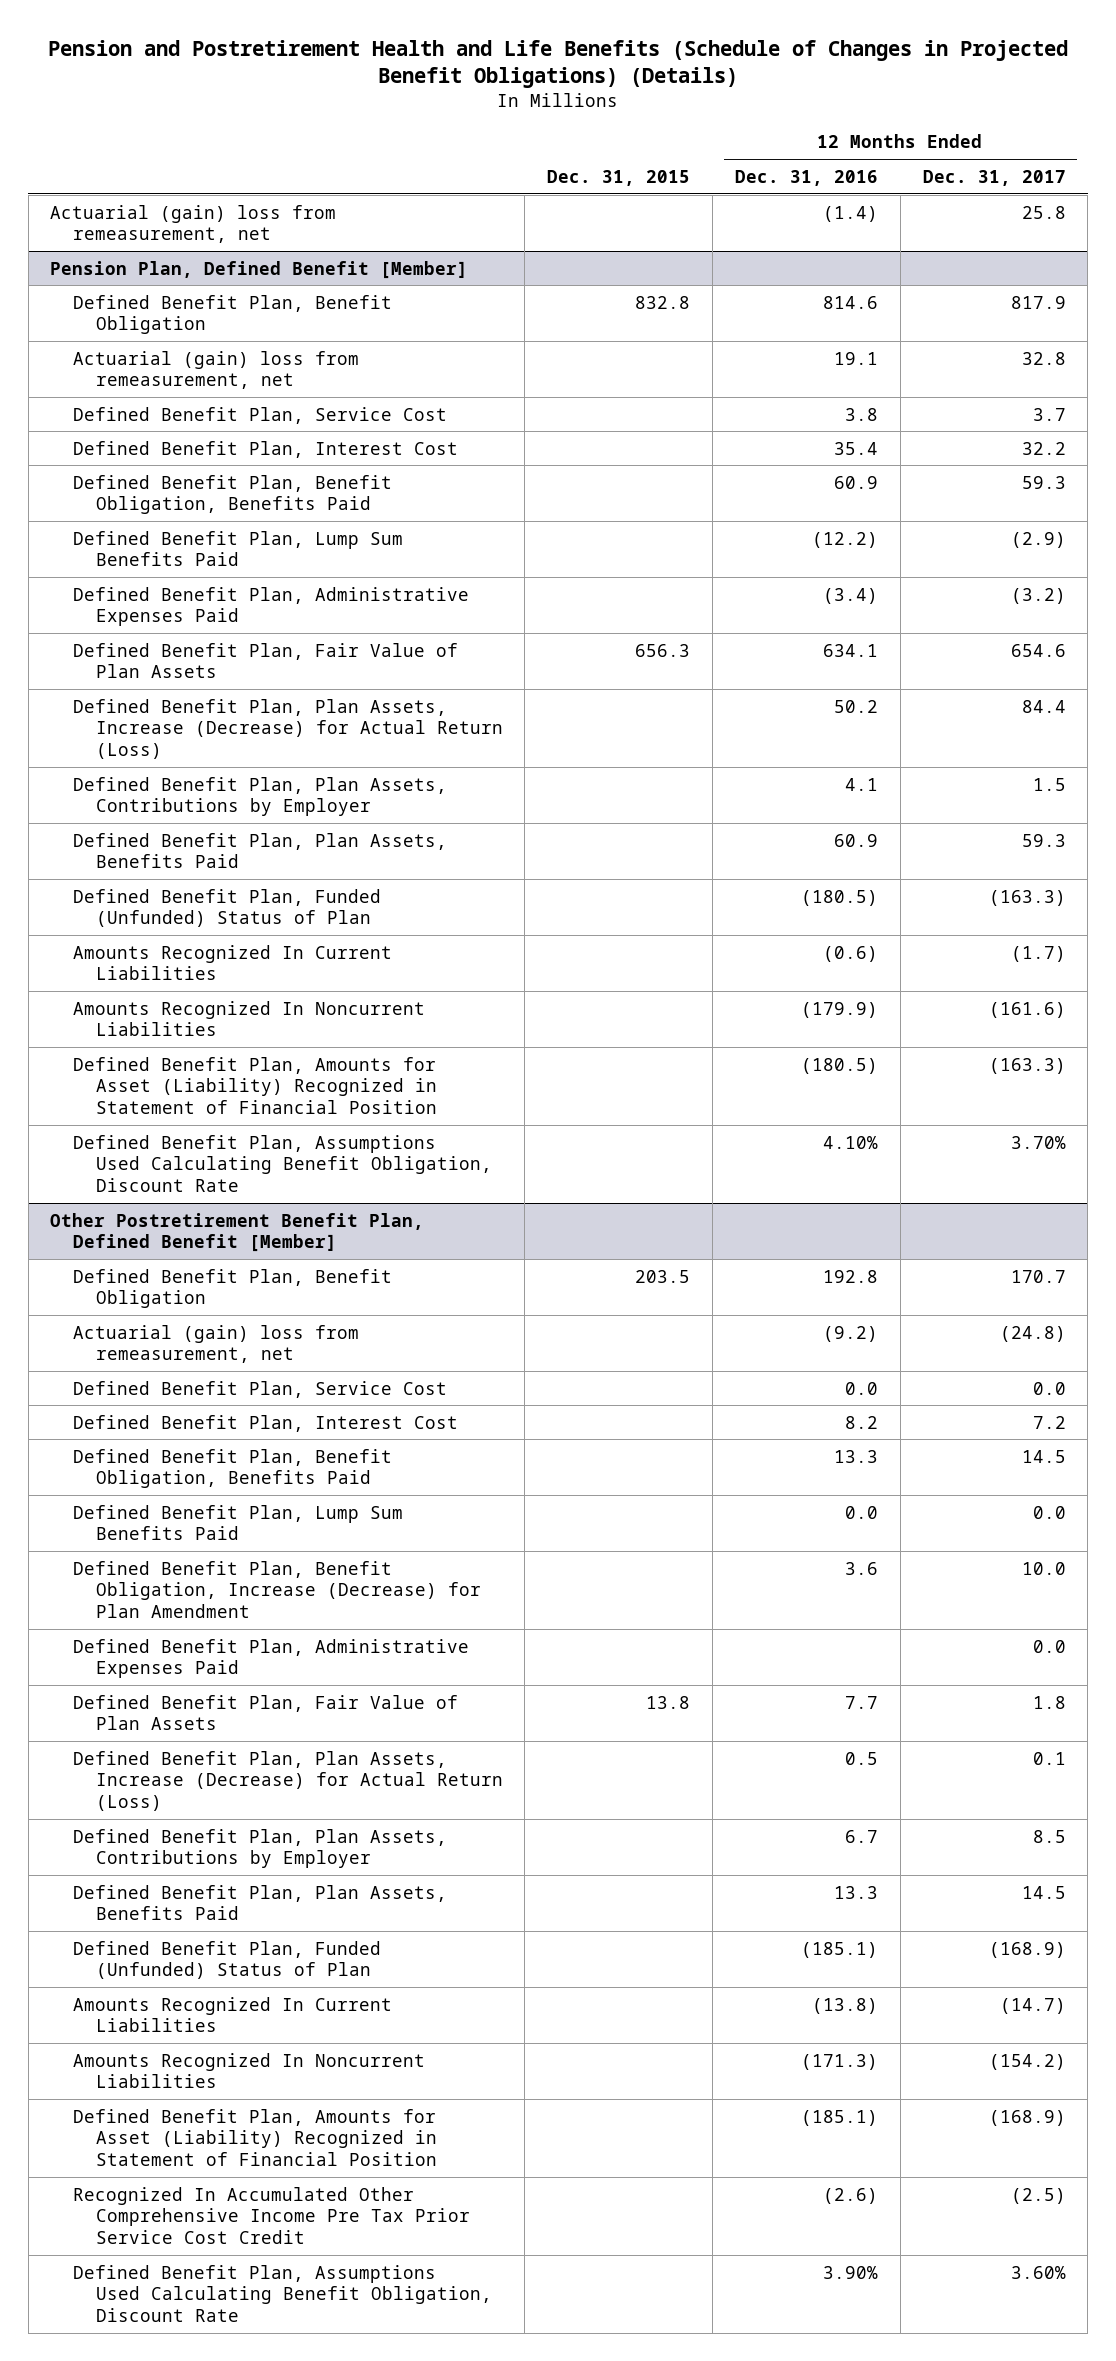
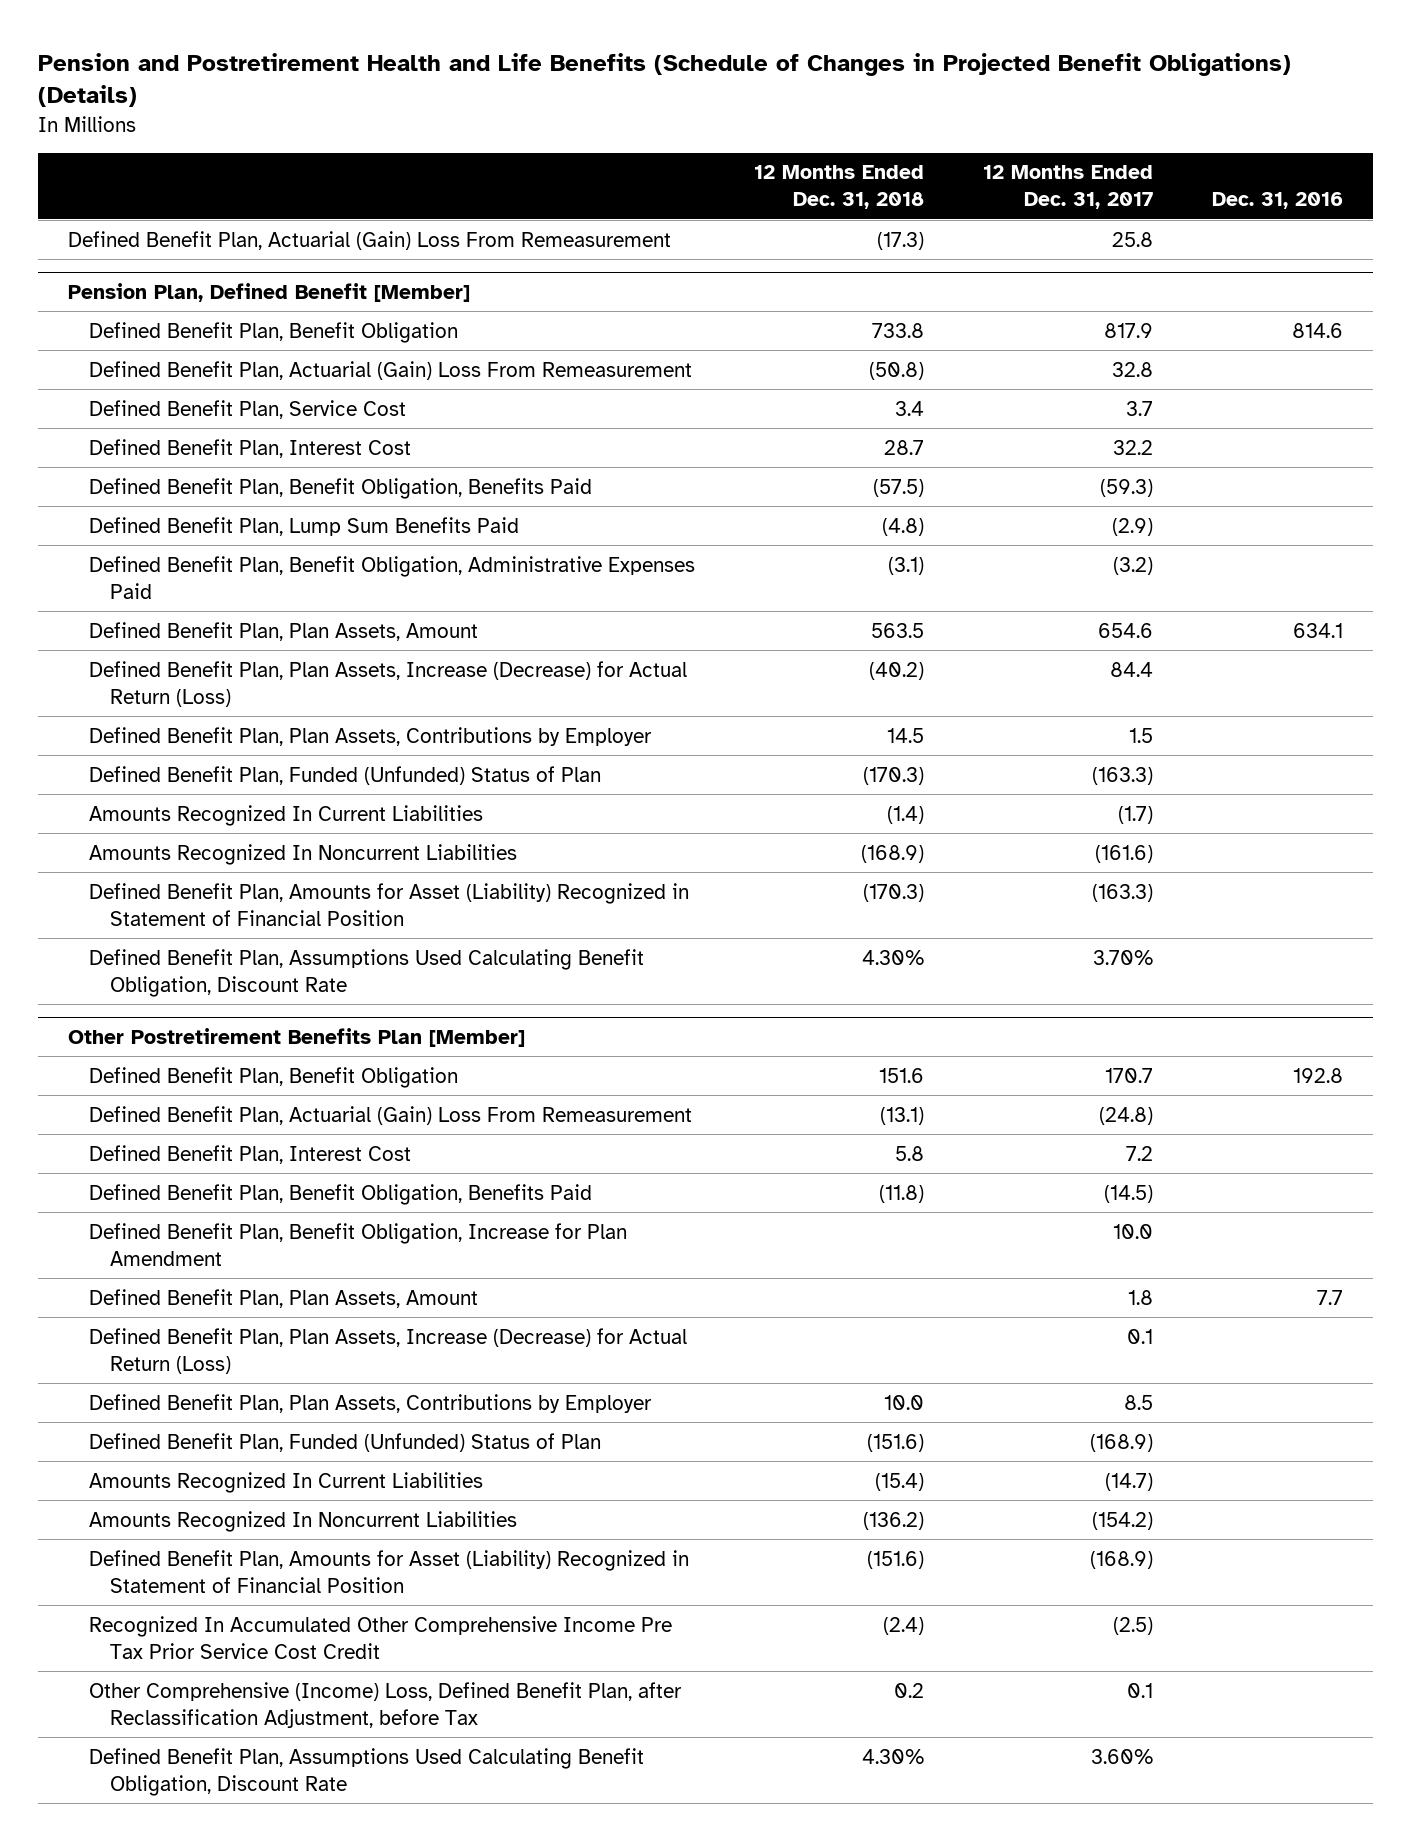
- | Dec. 31, 2015 | 12 Months Ended Dec. 31, 2016 | 12 Months Ended Dec. 31, 2017
+ | 12 Months Ended Dec. 31, 2018 | 12 Months Ended Dec. 31, 2017 | Dec. 31, 2016
- Actuarial (gain) loss from remeasurement, net | | (1.4) | 25.8
+ Defined Benefit Plan, Actuarial (Gain) Loss From Remeasurement | (17.3) | 25.8 |
@ Pension Plan, Defined Benefit [Member]
- Actuarial (gain) loss from remeasurement, net | | 19.1 | 32.8
+ Defined Benefit Plan, Actuarial (Gain) Loss From Remeasurement | (50.8) | 32.8 |
- Defined Benefit Plan, Benefit Obligation, Benefits Paid | | 60.9 | 59.3
+ Defined Benefit Plan, Benefit Obligation, Benefits Paid | (57.5) | (59.3) |
- Defined Benefit Plan, Administrative Expenses Paid | | (3.4) | (3.2)
- Defined Benefit Plan, Fair Value of Plan Assets | 656.3 | 634.1 | 654.6
+ Defined Benefit Plan, Benefit Obligation, Administrative Expenses Paid | (3.1) | (3.2) |
+ Defined Benefit Plan, Plan Assets, Amount | 563.5 | 654.6 | 634.1
- Defined Benefit Plan, Plan Assets, Benefits Paid | | 60.9 | 59.3
- Other Postretirement Benefit Plan, Defined Benefit [Member]
+ Other Postretirement Benefits Plan [Member]
- Actuarial (gain) loss from remeasurement, net | | (9.2) | (24.8)
- Defined Benefit Plan, Service Cost | | 0.0 | 0.0
+ Defined Benefit Plan, Actuarial (Gain) Loss From Remeasurement | (13.1) | (24.8) |
- Defined Benefit Plan, Benefit Obligation, Benefits Paid | | 13.3 | 14.5
- Defined Benefit Plan, Lump Sum Benefits Paid | | 0.0 | 0.0
- Defined Benefit Plan, Benefit Obligation, Increase (Decrease) for Plan Amendment | | 3.6 | 10.0
- Defined Benefit Plan, Administrative Expenses Paid | | | 0.0
- Defined Benefit Plan, Fair Value of Plan Assets | 13.8 | 7.7 | 1.8
+ Defined Benefit Plan, Benefit Obligation, Benefits Paid | (11.8) | (14.5) |
+ Defined Benefit Plan, Benefit Obligation, Increase for Plan Amendment | | 10.0 |
+ Defined Benefit Plan, Plan Assets, Amount | | 1.8 | 7.7
- Defined Benefit Plan, Plan Assets, Benefits Paid | | 13.3 | 14.5
+ Other Comprehensive (Income) Loss, Defined Benefit Plan, after Reclassification Adjustment, before Tax | 0.2 | 0.1 |

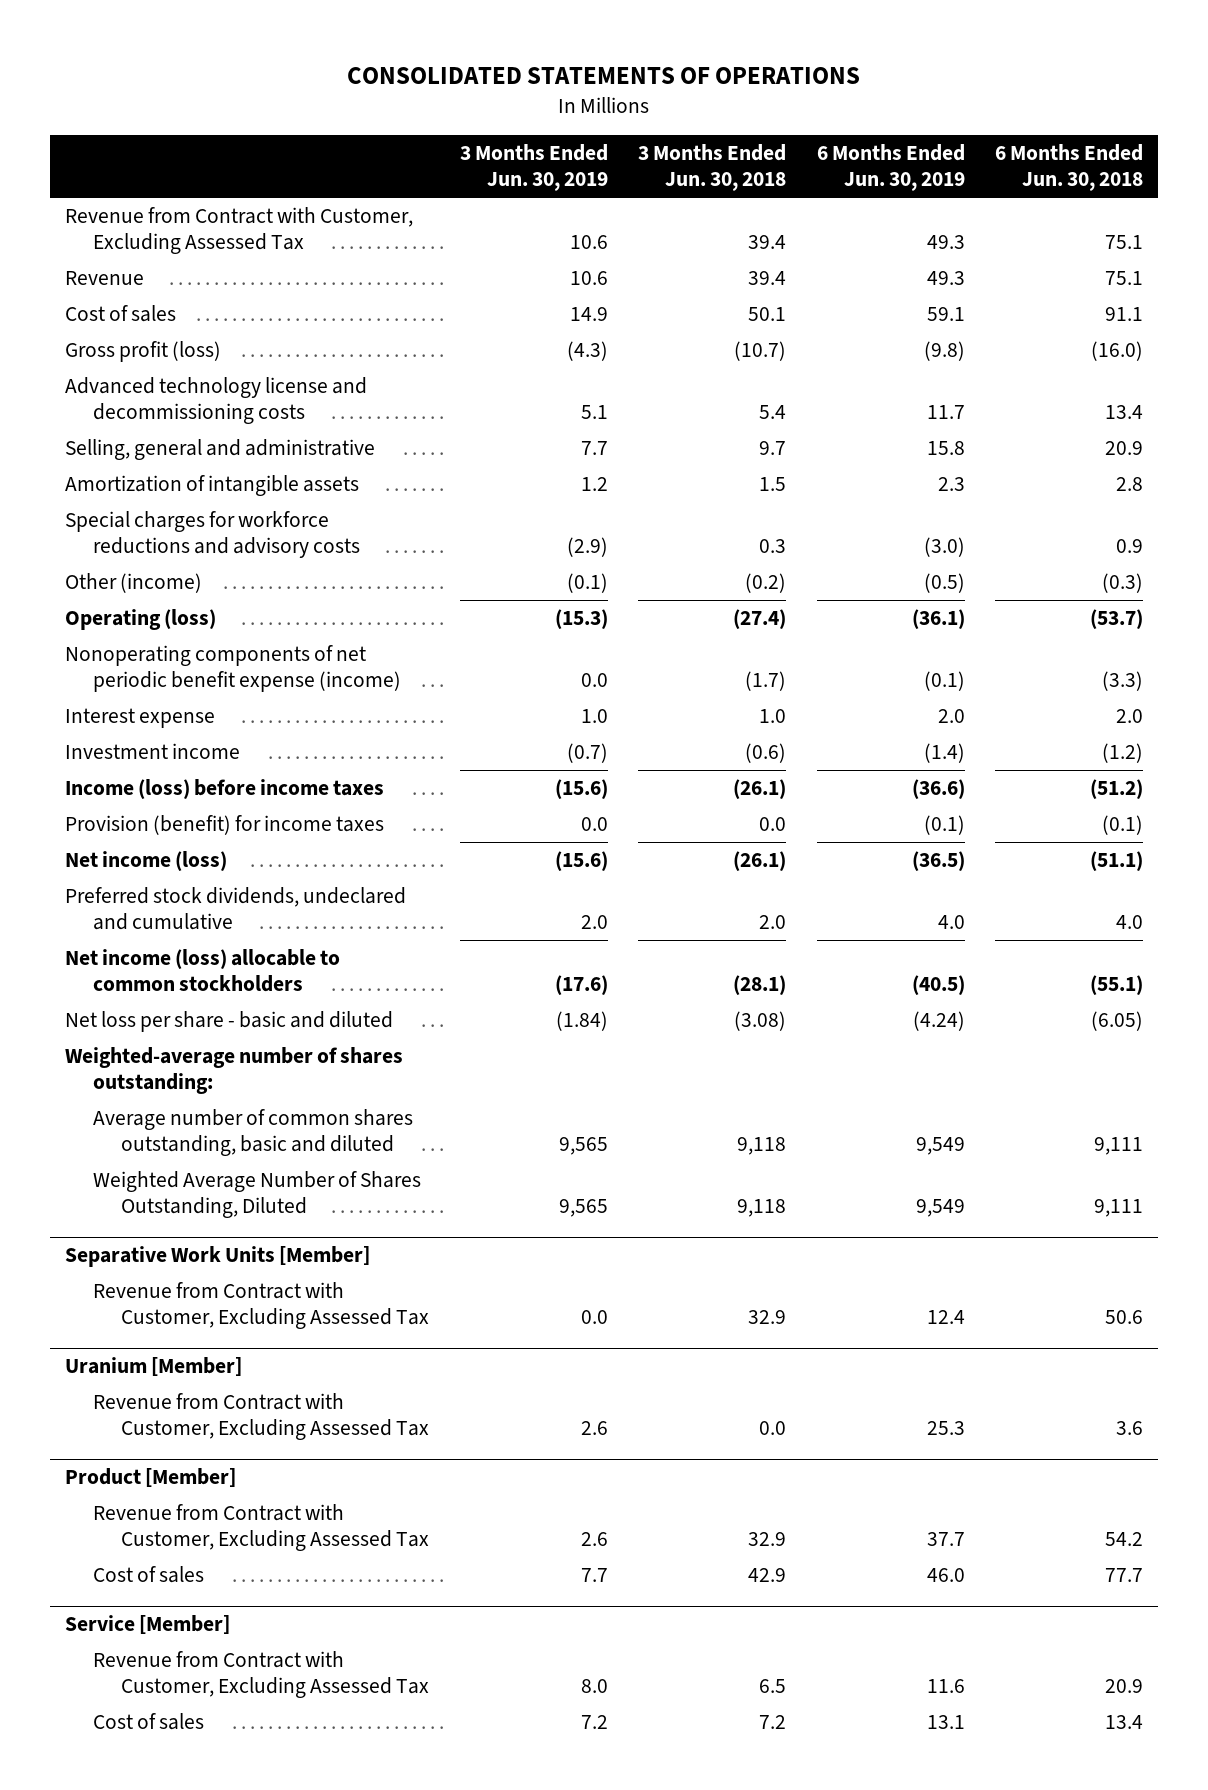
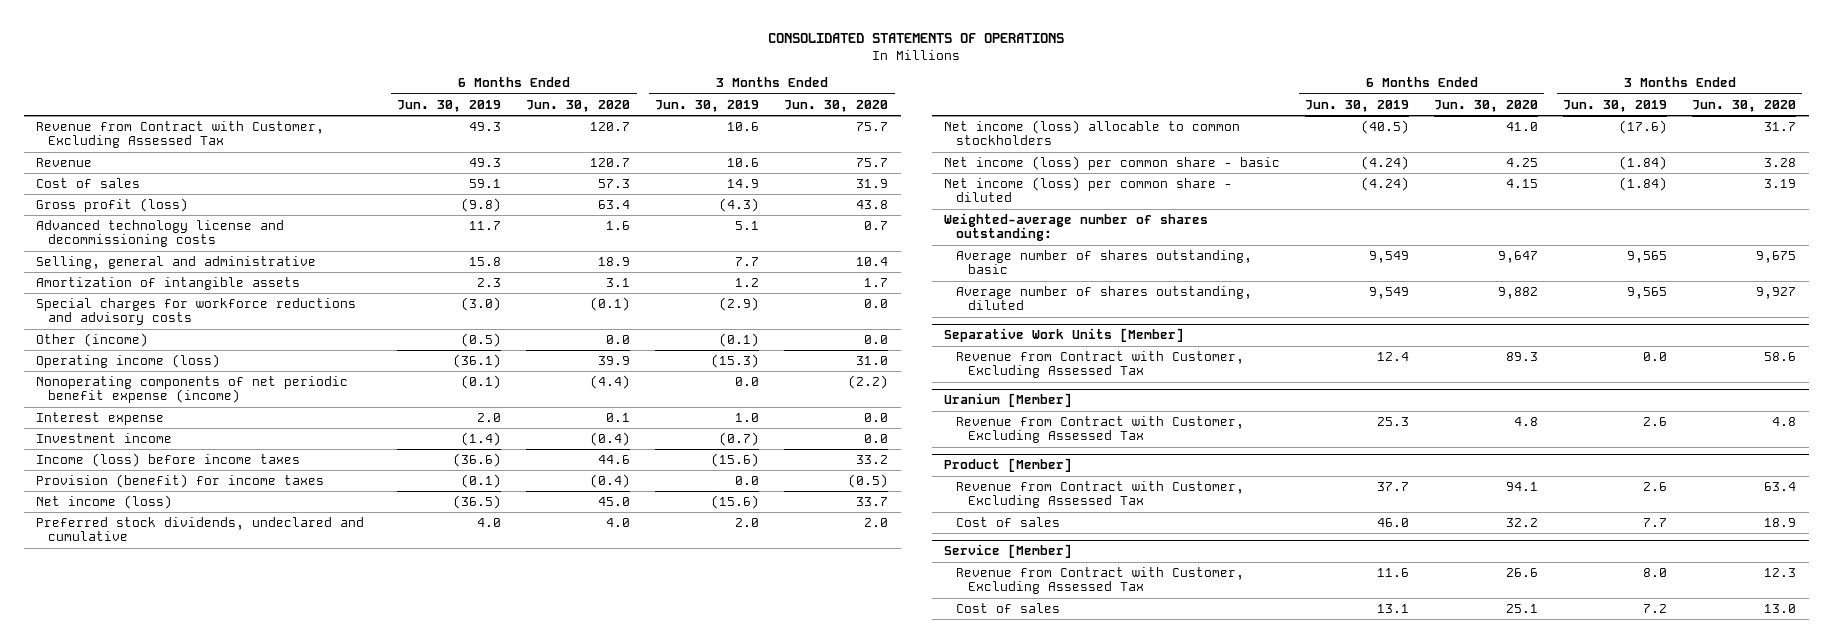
- | 3 Months Ended Jun. 30, 2019 | 3 Months Ended Jun. 30, 2018 | 6 Months Ended Jun. 30, 2019 | 6 Months Ended Jun. 30, 2018
+ | 6 Months Ended Jun. 30, 2019 | 6 Months Ended Jun. 30, 2020 | 3 Months Ended Jun. 30, 2019 | 3 Months Ended Jun. 30, 2020
- Operating (loss) | (15.3) | (27.4) | (36.1) | (53.7)
+ Operating income (loss) | (36.1) | 39.9 | (15.3) | 31.0
- Net loss per share - basic and diluted | (1.84) | (3.08) | (4.24) | (6.05)
+ Net income (loss) per common share - basic | (4.24) | 4.25 | (1.84) | 3.28
+ Net income (loss) per common share - diluted | (4.24) | 4.15 | (1.84) | 3.19
- Average number of common shares outstanding, basic and diluted | 9,565 | 9,118 | 9,549 | 9,111
- Weighted Average Number of Shares Outstanding, Diluted | 9,565 | 9,118 | 9,549 | 9,111
+ Average number of shares outstanding, basic | 9,549 | 9,647 | 9,565 | 9,675
+ Average number of shares outstanding, diluted | 9,549 | 9,882 | 9,565 | 9,927

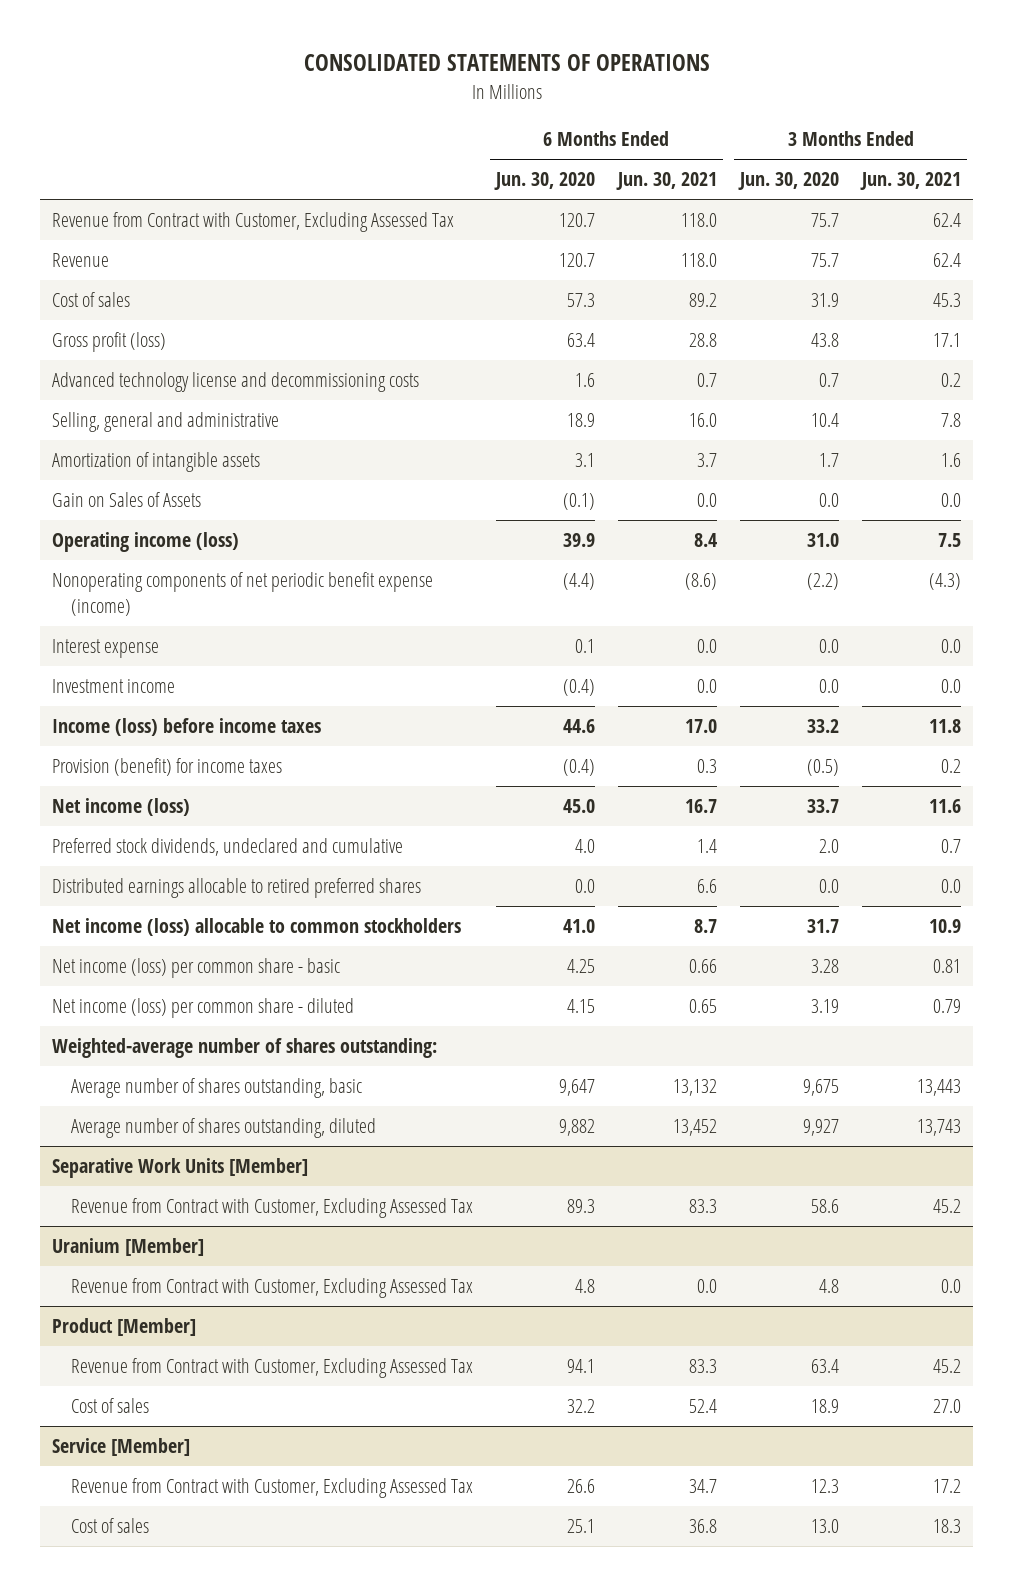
- | 6 Months Ended Jun. 30, 2019 | 6 Months Ended Jun. 30, 2020 | 3 Months Ended Jun. 30, 2019 | 3 Months Ended Jun. 30, 2020
+ | 6 Months Ended Jun. 30, 2020 | 6 Months Ended Jun. 30, 2021 | 3 Months Ended Jun. 30, 2020 | 3 Months Ended Jun. 30, 2021
- Special charges for workforce reductions and advisory costs | (3.0) | (0.1) | (2.9) | 0.0
- Other (income) | (0.5) | 0.0 | (0.1) | 0.0
+ Gain on Sales of Assets | (0.1) | 0.0 | 0.0 | 0.0
+ Distributed earnings allocable to retired preferred shares | 0.0 | 6.6 | 0.0 | 0.0

